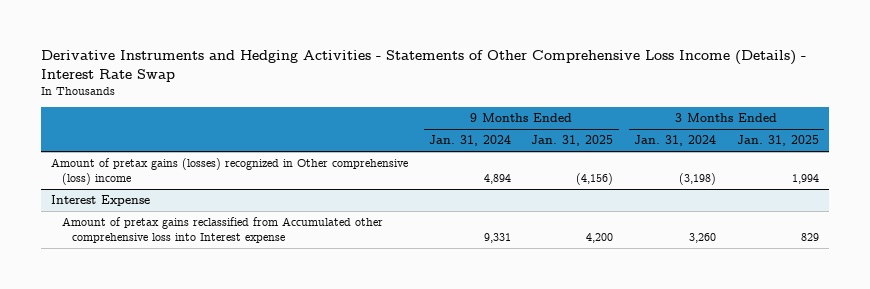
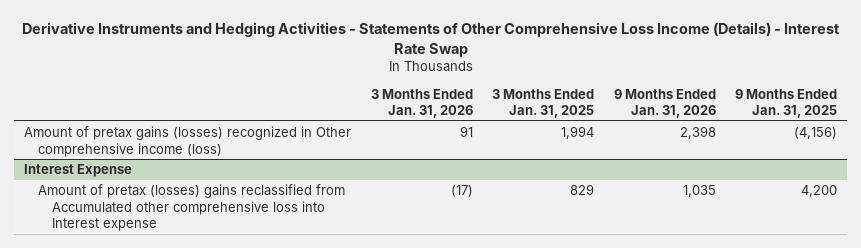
- | 9 Months Ended Jan. 31, 2024 | 9 Months Ended Jan. 31, 2025 | 3 Months Ended Jan. 31, 2024 | 3 Months Ended Jan. 31, 2025
+ | 3 Months Ended Jan. 31, 2026 | 3 Months Ended Jan. 31, 2025 | 9 Months Ended Jan. 31, 2026 | 9 Months Ended Jan. 31, 2025
- Amount of pretax gains (losses) recognized in Other comprehensive (loss) income | 4,894 | (4,156) | (3,198) | 1,994
+ Amount of pretax gains (losses) recognized in Other comprehensive income (loss) | 91 | 1,994 | 2,398 | (4,156)
@ Interest Expense
- Amount of pretax gains reclassified from Accumulated other comprehensive loss into Interest expense | 9,331 | 4,200 | 3,260 | 829
+ Amount of pretax (losses) gains reclassified from Accumulated other comprehensive loss into Interest expense | (17) | 829 | 1,035 | 4,200

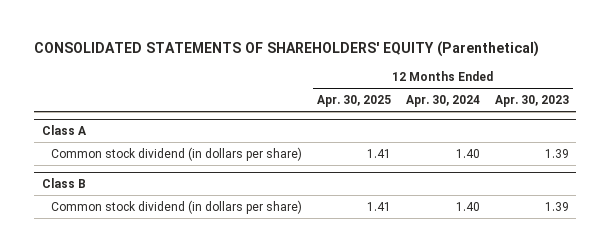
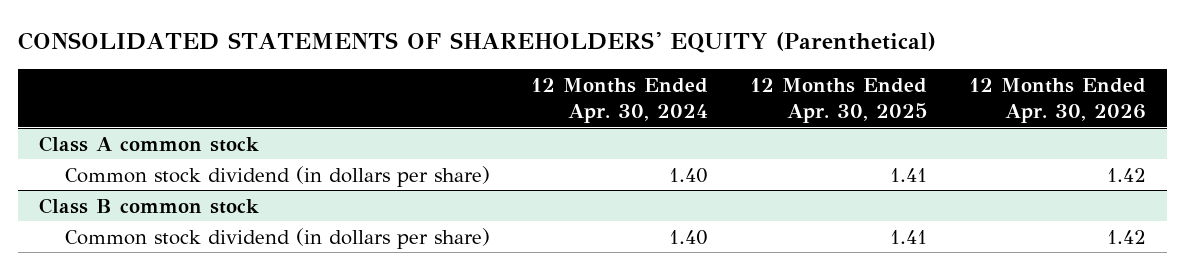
- | 12 Months Ended Apr. 30, 2025 | 12 Months Ended Apr. 30, 2024 | 12 Months Ended Apr. 30, 2023
+ | 12 Months Ended Apr. 30, 2024 | 12 Months Ended Apr. 30, 2025 | 12 Months Ended Apr. 30, 2026
- Class A
+ Class A common stock
- Class B
+ Class B common stock

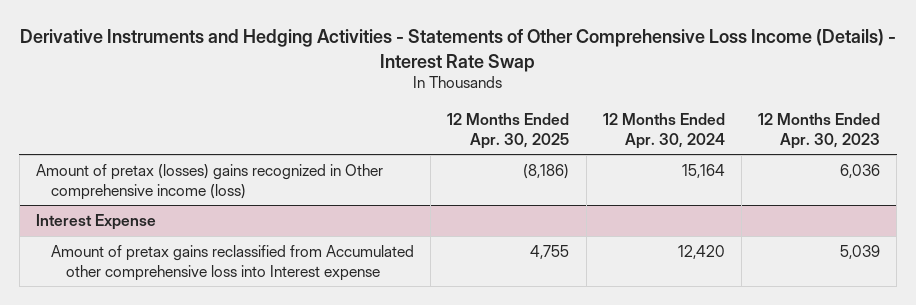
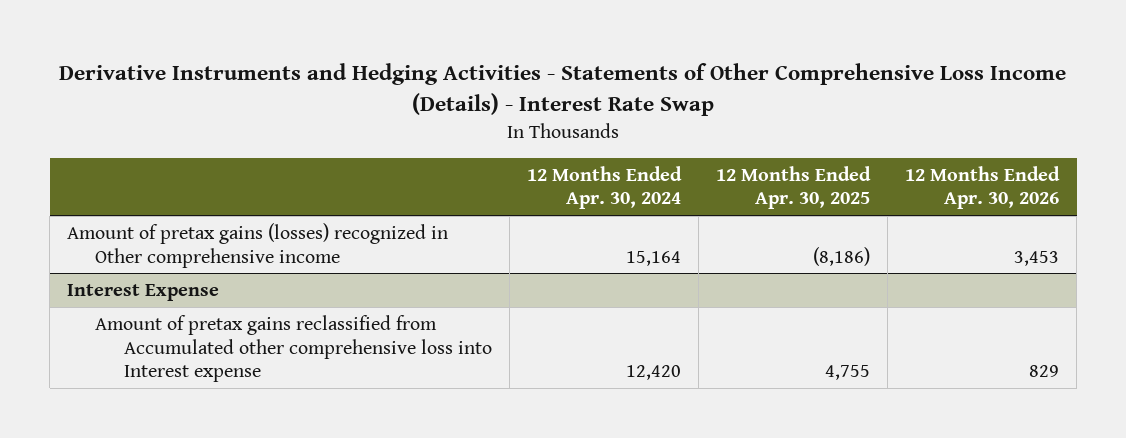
- | 12 Months Ended Apr. 30, 2025 | 12 Months Ended Apr. 30, 2024 | 12 Months Ended Apr. 30, 2023
+ | 12 Months Ended Apr. 30, 2024 | 12 Months Ended Apr. 30, 2025 | 12 Months Ended Apr. 30, 2026
- Amount of pretax (losses) gains recognized in Other comprehensive income (loss) | (8,186) | 15,164 | 6,036
+ Amount of pretax gains (losses) recognized in Other comprehensive income | 15,164 | (8,186) | 3,453

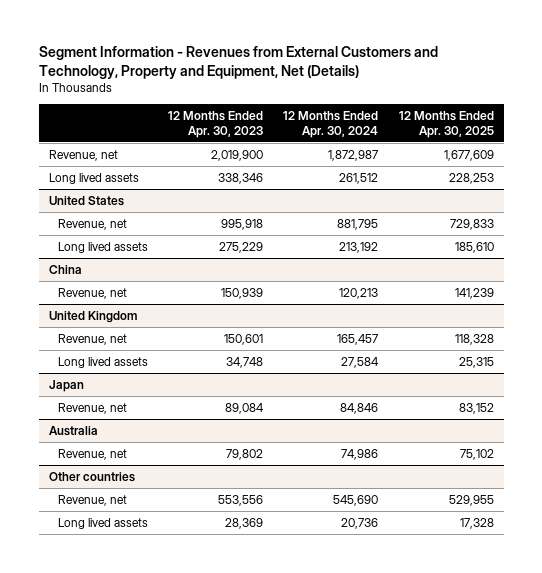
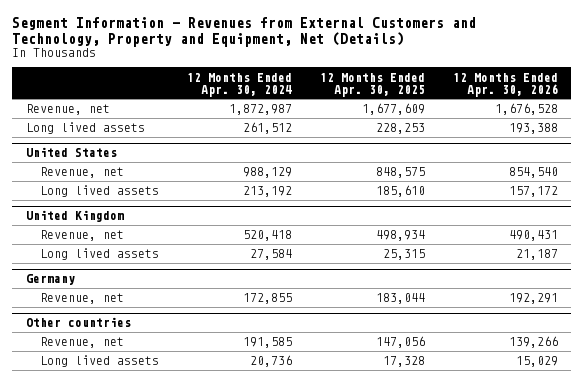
- | 12 Months Ended Apr. 30, 2023 | 12 Months Ended Apr. 30, 2024 | 12 Months Ended Apr. 30, 2025
+ | 12 Months Ended Apr. 30, 2024 | 12 Months Ended Apr. 30, 2025 | 12 Months Ended Apr. 30, 2026
@ United States
- Revenue, net | 995,918 | 881,795 | 729,833
+ Revenue, net | 988,129 | 848,575 | 854,540
- China
- Revenue, net | 150,939 | 120,213 | 141,239
@ United Kingdom
- Revenue, net | 150,601 | 165,457 | 118,328
+ Revenue, net | 520,418 | 498,934 | 490,431
- Japan
- Revenue, net | 89,084 | 84,846 | 83,152
- Australia
- Revenue, net | 79,802 | 74,986 | 75,102
+ Germany
+ Revenue, net | 172,855 | 183,044 | 192,291
@ Other countries
- Revenue, net | 553,556 | 545,690 | 529,955
+ Revenue, net | 191,585 | 147,056 | 139,266

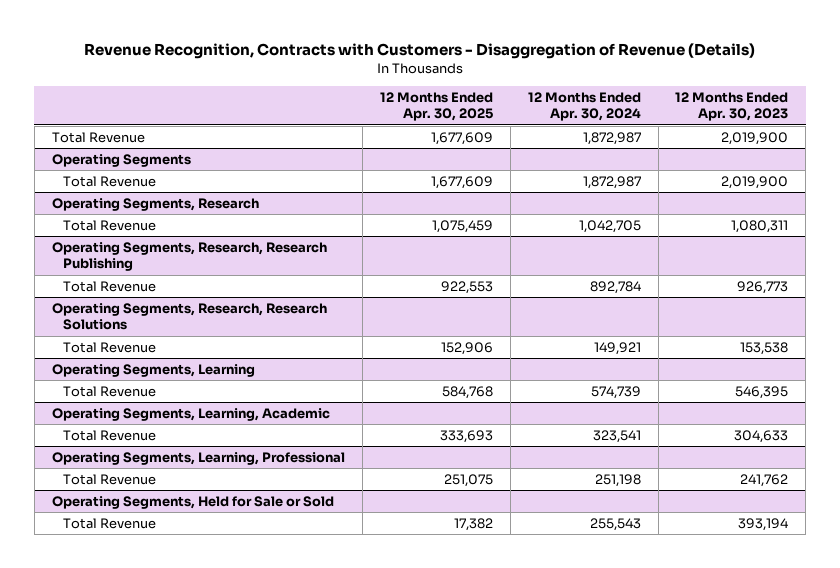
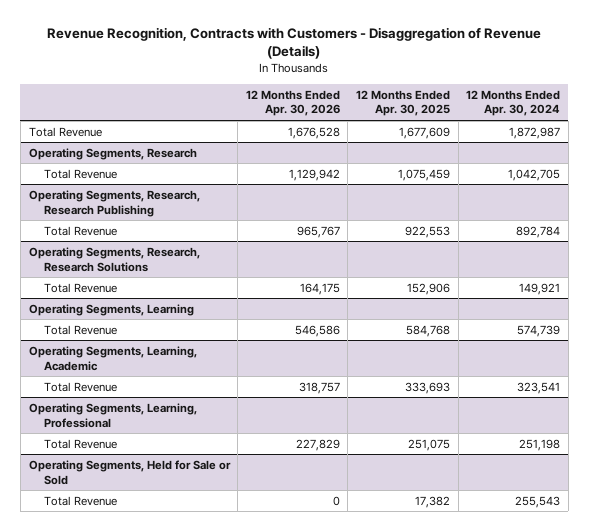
- | 12 Months Ended Apr. 30, 2025 | 12 Months Ended Apr. 30, 2024 | 12 Months Ended Apr. 30, 2023
+ | 12 Months Ended Apr. 30, 2026 | 12 Months Ended Apr. 30, 2025 | 12 Months Ended Apr. 30, 2024
- Operating Segments
- Total Revenue | 1,677,609 | 1,872,987 | 2,019,900

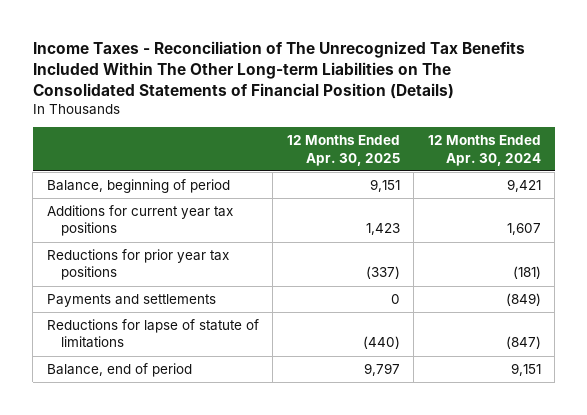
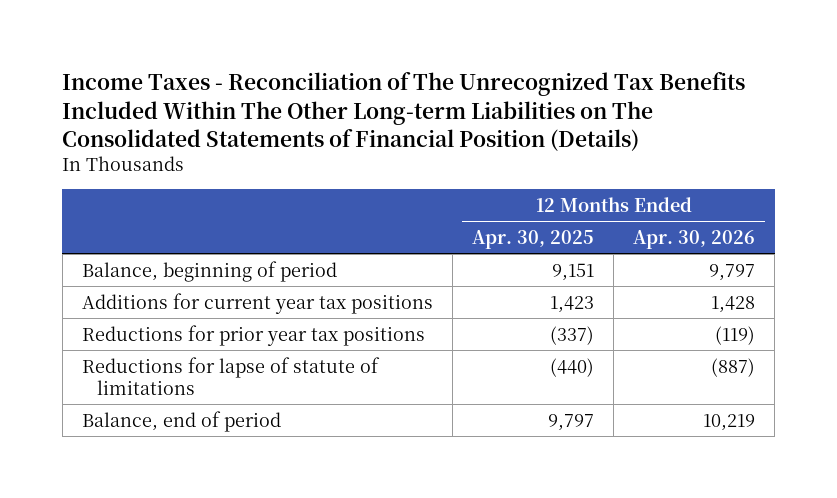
- | 12 Months Ended Apr. 30, 2025 | 12 Months Ended Apr. 30, 2024
+ | 12 Months Ended Apr. 30, 2025 | 12 Months Ended Apr. 30, 2026
- Payments and settlements | 0 | (849)

